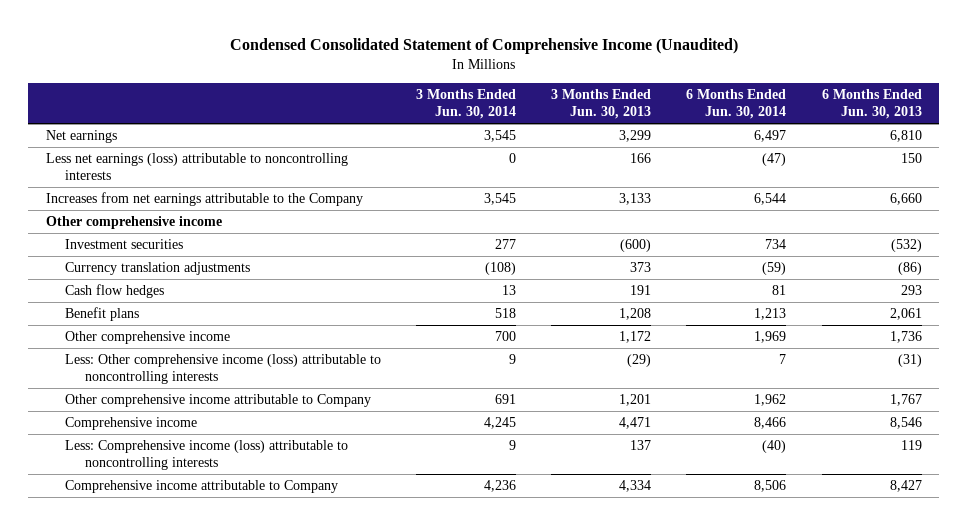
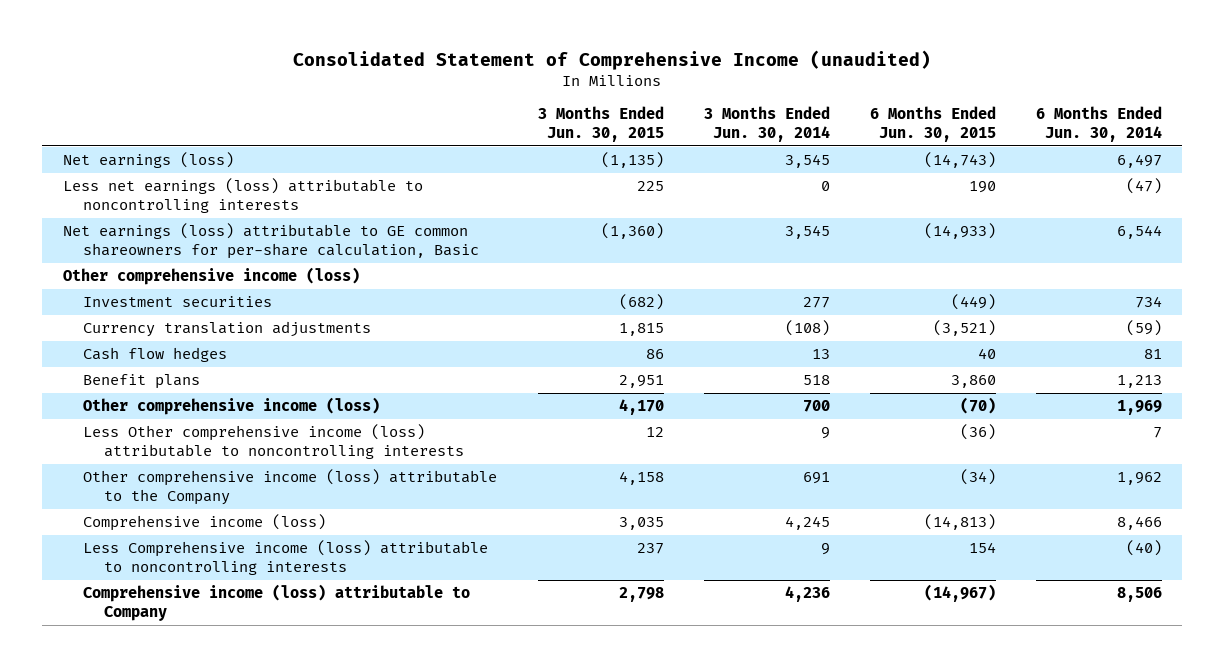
- Condensed Consolidated Statement of Comprehensive Income (Unaudited)
+ Consolidated Statement of Comprehensive Income (unaudited)
- | 3 Months Ended Jun. 30, 2014 | 3 Months Ended Jun. 30, 2013 | 6 Months Ended Jun. 30, 2014 | 6 Months Ended Jun. 30, 2013
+ | 3 Months Ended Jun. 30, 2015 | 3 Months Ended Jun. 30, 2014 | 6 Months Ended Jun. 30, 2015 | 6 Months Ended Jun. 30, 2014
- Net earnings | 3,545 | 3,299 | 6,497 | 6,810
+ Net earnings (loss) | (1,135) | 3,545 | (14,743) | 6,497
- Increases from net earnings attributable to the Company | 3,545 | 3,133 | 6,544 | 6,660
- Other comprehensive income
+ Net earnings (loss) attributable to GE common shareowners for per-share calculation, Basic | (1,360) | 3,545 | (14,933) | 6,544
+ Other comprehensive income (loss)
- Other comprehensive income | 700 | 1,172 | 1,969 | 1,736
- Less: Other comprehensive income (loss) attributable to noncontrolling interests | 9 | (29) | 7 | (31)
- Other comprehensive income attributable to Company | 691 | 1,201 | 1,962 | 1,767
- Comprehensive income | 4,245 | 4,471 | 8,466 | 8,546
- Less: Comprehensive income (loss) attributable to noncontrolling interests | 9 | 137 | (40) | 119
- Comprehensive income attributable to Company | 4,236 | 4,334 | 8,506 | 8,427
+ Other comprehensive income (loss) | 4,170 | 700 | (70) | 1,969
+ Less Other comprehensive income (loss) attributable to noncontrolling interests | 12 | 9 | (36) | 7
+ Other comprehensive income (loss) attributable to the Company | 4,158 | 691 | (34) | 1,962
+ Comprehensive income (loss) | 3,035 | 4,245 | (14,813) | 8,466
+ Less Comprehensive income (loss) attributable to noncontrolling interests | 237 | 9 | 154 | (40)
+ Comprehensive income (loss) attributable to Company | 2,798 | 4,236 | (14,967) | 8,506

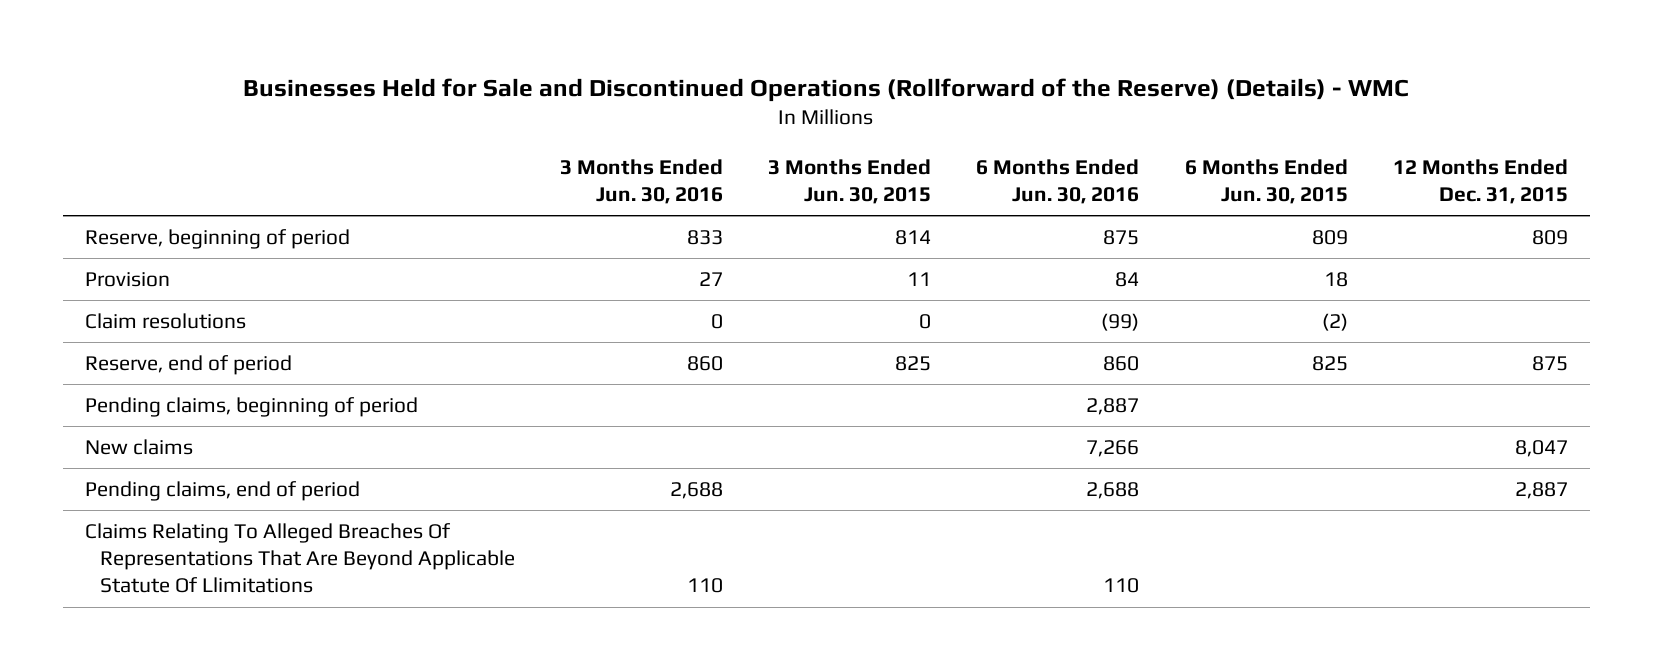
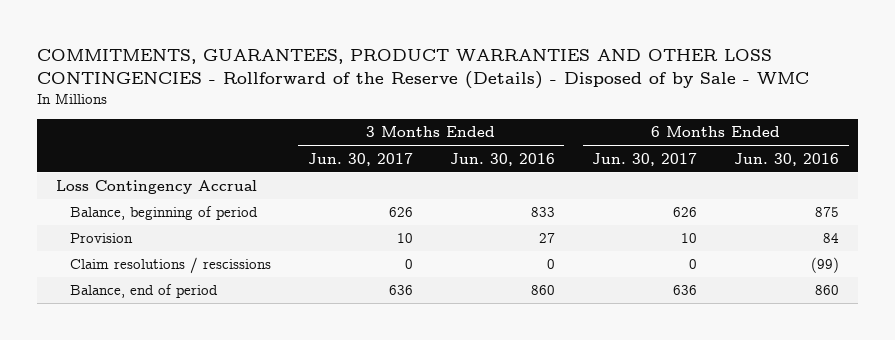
- Businesses Held for Sale and Discontinued Operations (Rollforward of the Reserve) (Details) - WMC
+ COMMITMENTS, GUARANTEES, PRODUCT WARRANTIES AND OTHER LOSS CONTINGENCIES - Rollforward of the Reserve (Details) - Disposed of by Sale - WMC
- | 3 Months Ended Jun. 30, 2016 | 3 Months Ended Jun. 30, 2015 | 6 Months Ended Jun. 30, 2016 | 6 Months Ended Jun. 30, 2015 | 12 Months Ended Dec. 31, 2015
+ | 3 Months Ended Jun. 30, 2017 | 3 Months Ended Jun. 30, 2016 | 6 Months Ended Jun. 30, 2017 | 6 Months Ended Jun. 30, 2016
- Reserve, beginning of period | 833 | 814 | 875 | 809 | 809
+ Loss Contingency Accrual
+ Balance, beginning of period | 626 | 833 | 626 | 875
- Claim resolutions | 0 | 0 | (99) | (2) |
- Reserve, end of period | 860 | 825 | 860 | 825 | 875
- Pending claims, beginning of period | | | 2,887 | |
- New claims | | | 7,266 | | 8,047
- Pending claims, end of period | 2,688 | | 2,688 | | 2,887
- Claims Relating To Alleged Breaches Of Representations That Are Beyond Applicable Statute Of Llimitations | 110 | | 110 | |
+ Claim resolutions / rescissions | 0 | 0 | 0 | (99)
+ Balance, end of period | 636 | 860 | 636 | 860

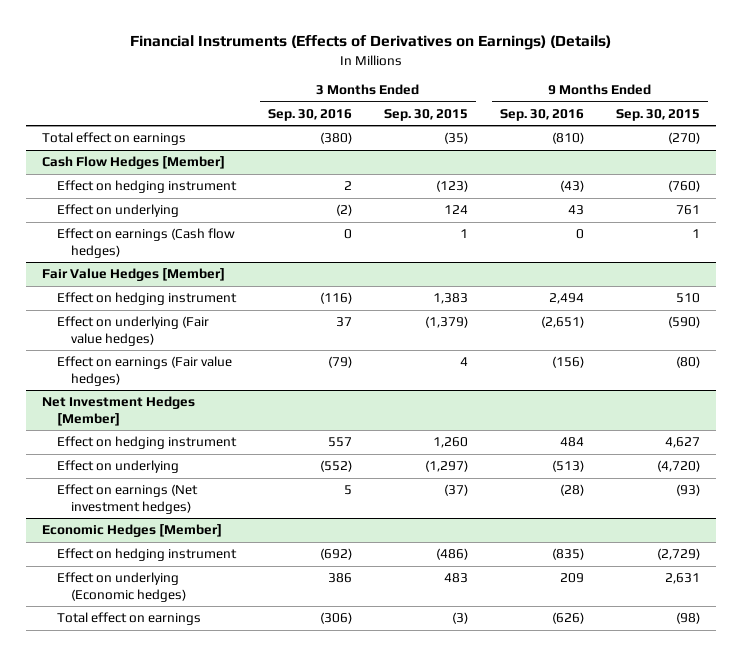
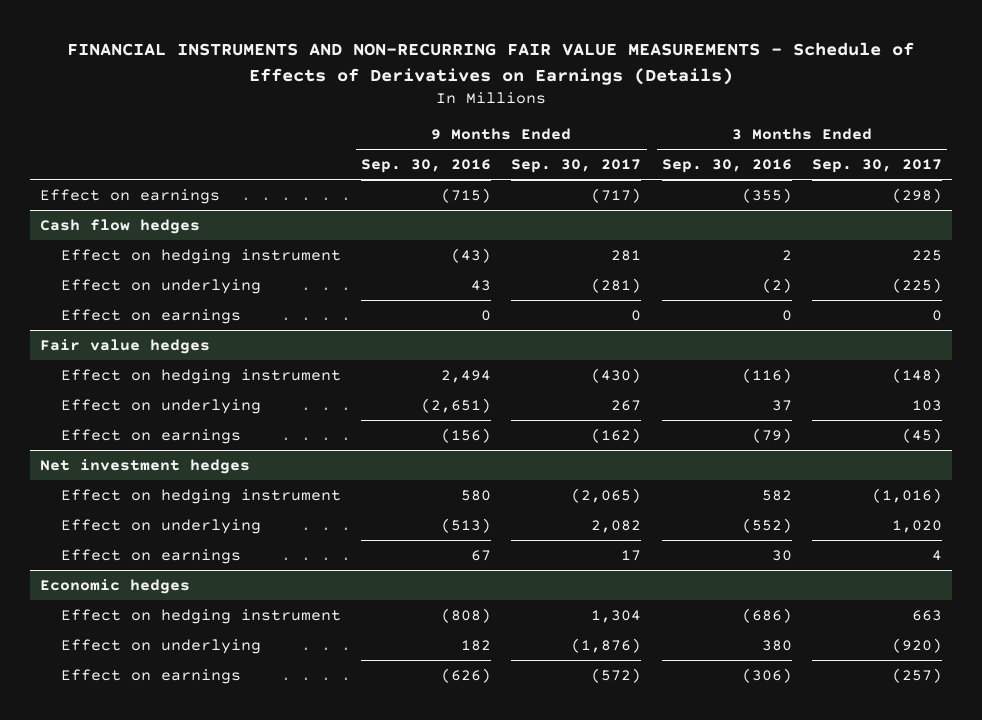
- Financial Instruments (Effects of Derivatives on Earnings) (Details)
+ FINANCIAL INSTRUMENTS AND NON-RECURRING FAIR VALUE MEASUREMENTS - Schedule of Effects of Derivatives on Earnings (Details)
- | 3 Months Ended Sep. 30, 2016 | 3 Months Ended Sep. 30, 2015 | 9 Months Ended Sep. 30, 2016 | 9 Months Ended Sep. 30, 2015
+ | 9 Months Ended Sep. 30, 2016 | 9 Months Ended Sep. 30, 2017 | 3 Months Ended Sep. 30, 2016 | 3 Months Ended Sep. 30, 2017
- Total effect on earnings | (380) | (35) | (810) | (270)
- Cash Flow Hedges [Member]
+ Effect on earnings | (715) | (717) | (355) | (298)
+ Cash flow hedges
- Effect on earnings (Cash flow hedges) | 0 | 1 | 0 | 1
- Fair Value Hedges [Member]
+ Effect on earnings | 0 | 0 | 0 | 0
+ Fair value hedges
- Effect on underlying (Fair value hedges) | 37 | (1,379) | (2,651) | (590)
- Effect on earnings (Fair value hedges) | (79) | 4 | (156) | (80)
- Net Investment Hedges [Member]
- Effect on hedging instrument | 557 | 1,260 | 484 | 4,627
+ Effect on underlying | (2,651) | 267 | 37 | 103
+ Effect on earnings | (156) | (162) | (79) | (45)
+ Net investment hedges
+ Effect on hedging instrument | 580 | (2,065) | 582 | (1,016)
- Effect on earnings (Net investment hedges) | 5 | (37) | (28) | (93)
- Economic Hedges [Member]
- Effect on hedging instrument | (692) | (486) | (835) | (2,729)
- Effect on underlying (Economic hedges) | 386 | 483 | 209 | 2,631
- Total effect on earnings | (306) | (3) | (626) | (98)
+ Effect on earnings | 67 | 17 | 30 | 4
+ Economic hedges
+ Effect on hedging instrument | (808) | 1,304 | (686) | 663
+ Effect on underlying | 182 | (1,876) | 380 | (920)
+ Effect on earnings | (626) | (572) | (306) | (257)

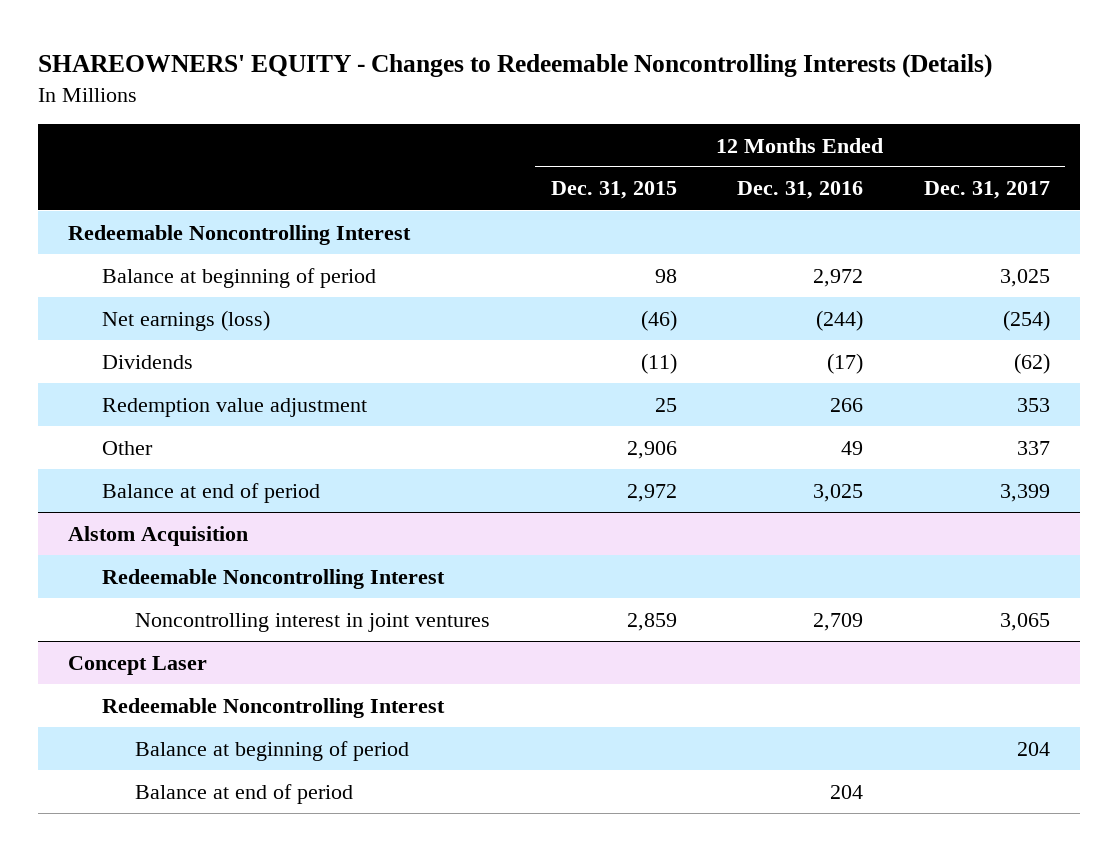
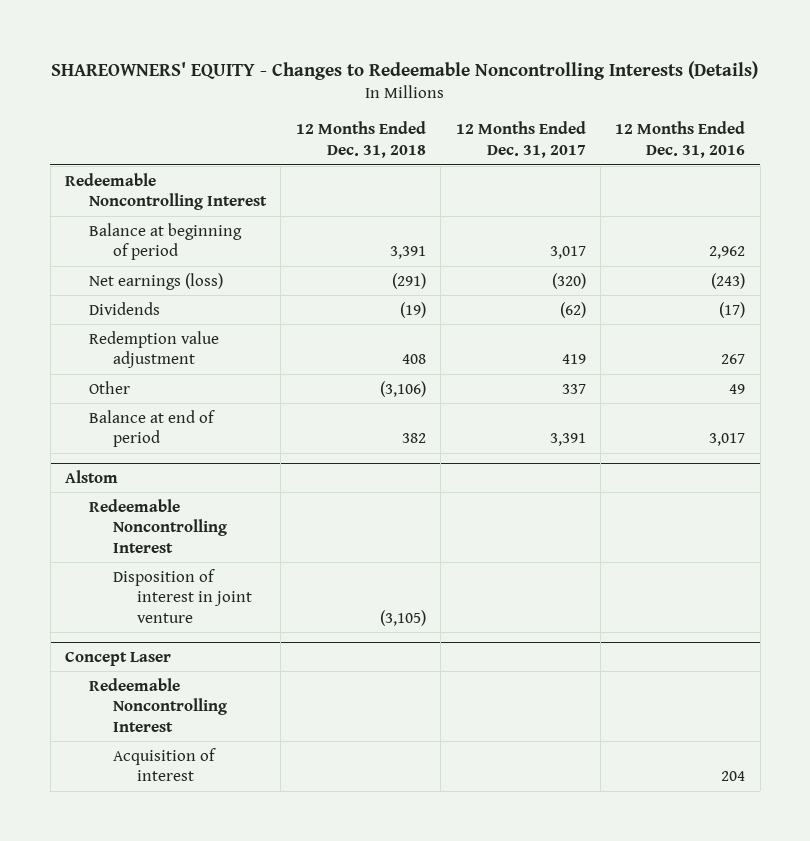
- | 12 Months Ended Dec. 31, 2015 | 12 Months Ended Dec. 31, 2016 | 12 Months Ended Dec. 31, 2017
+ | 12 Months Ended Dec. 31, 2018 | 12 Months Ended Dec. 31, 2017 | 12 Months Ended Dec. 31, 2016
- Balance at beginning of period | 98 | 2,972 | 3,025
- Net earnings (loss) | (46) | (244) | (254)
+ Balance at beginning of period | 3,391 | 3,017 | 2,962
+ Net earnings (loss) | (291) | (320) | (243)
- Redemption value adjustment | 25 | 266 | 353
+ Redemption value adjustment | 408 | 419 | 267
- Balance at end of period | 2,972 | 3,025 | 3,399
- Alstom Acquisition
+ Balance at end of period | 382 | 3,391 | 3,017
+ Alstom
- Noncontrolling interest in joint ventures | 2,859 | 2,709 | 3,065
+ Disposition of interest in joint venture | (3,105) | |
@ Concept Laser
- Balance at beginning of period | | | 204
- Balance at end of period | | 204 |
+ Acquisition of interest | | | 204

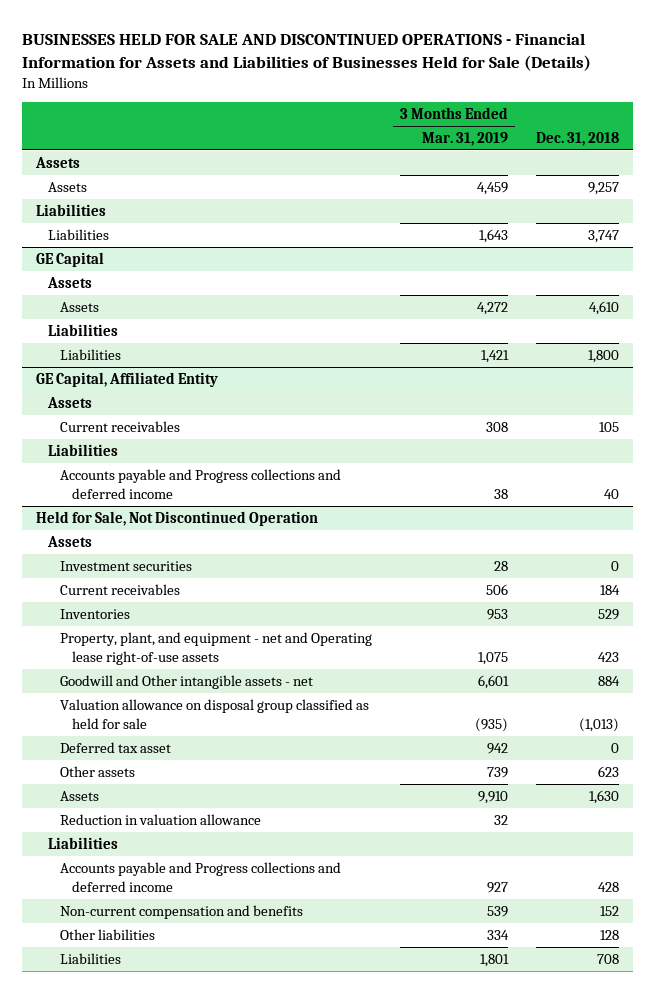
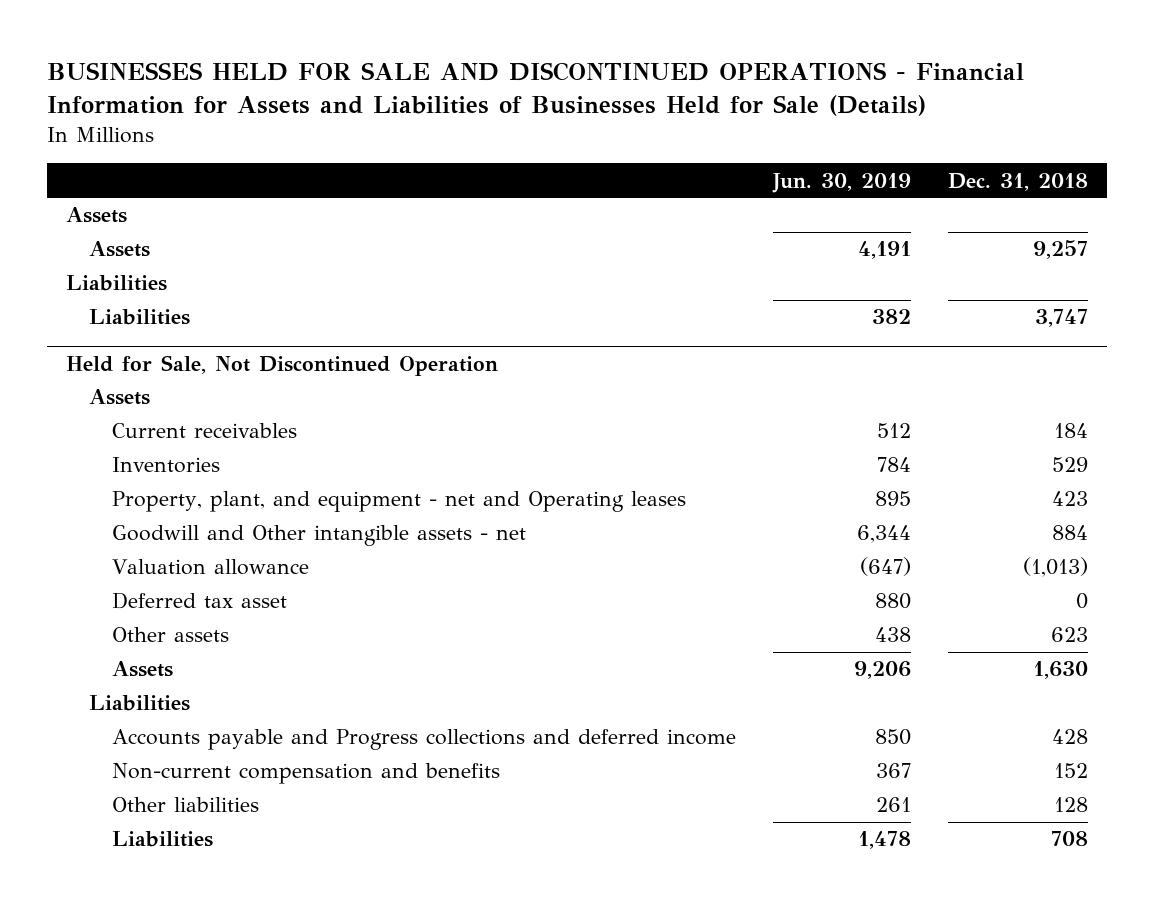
- | 3 Months Ended Mar. 31, 2019 | Dec. 31, 2018
+ | Jun. 30, 2019 | Dec. 31, 2018
- GE Capital
- Assets
- Assets | 4,272 | 4,610
- Liabilities
- Liabilities | 1,421 | 1,800
- GE Capital, Affiliated Entity
- Assets
- Current receivables | 308 | 105
- Liabilities
- Accounts payable and Progress collections and deferred income | 38 | 40
@ Held for Sale, Not Discontinued Operation
- Investment securities | 28 | 0
- Property, plant, and equipment - net and Operating lease right-of-use assets | 1,075 | 423
+ Property, plant, and equipment - net and Operating leases | 895 | 423
- Valuation allowance on disposal group classified as held for sale | (935) | (1,013)
+ Valuation allowance | (647) | (1,013)
- Reduction in valuation allowance | 32 |

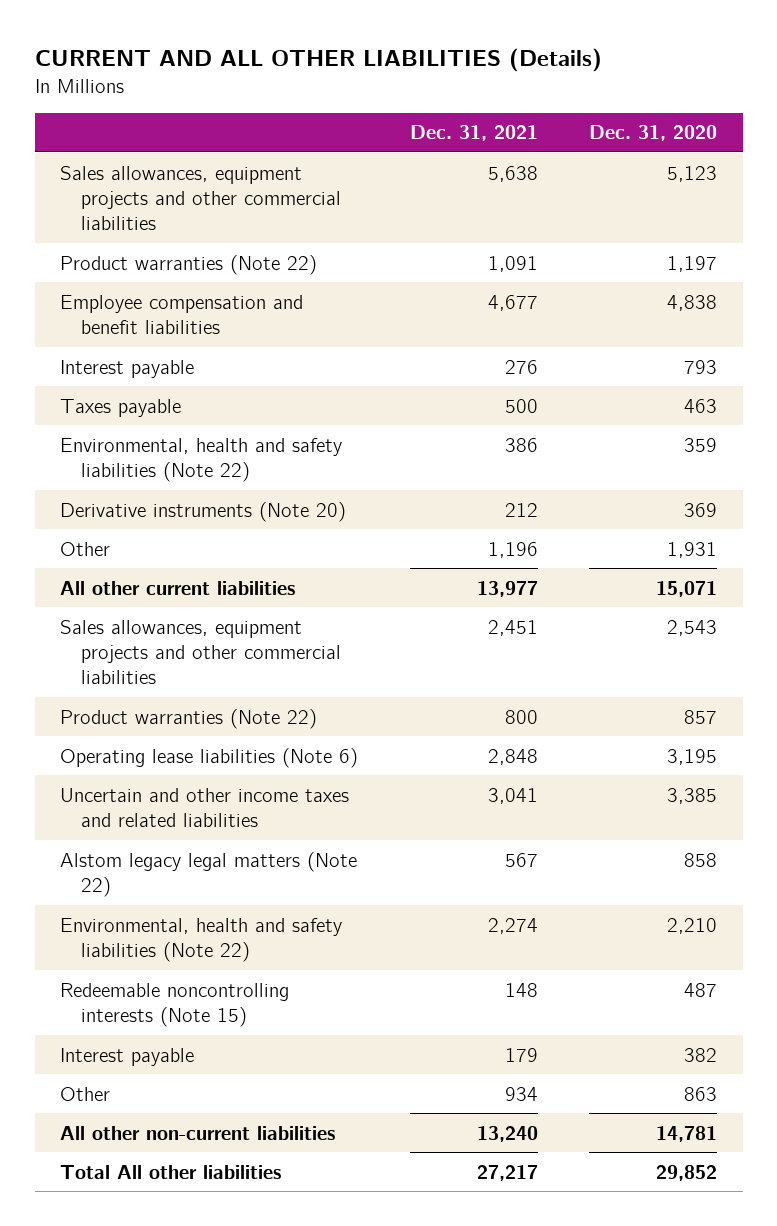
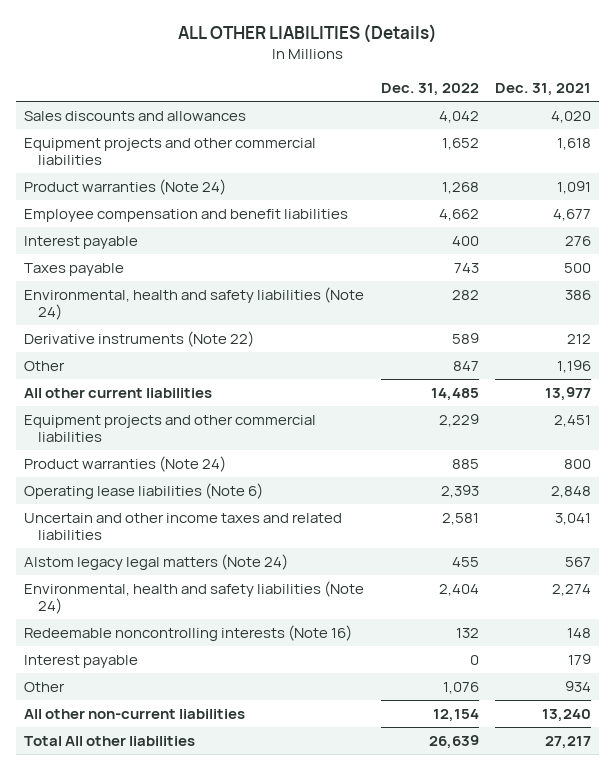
- CURRENT AND ALL OTHER LIABILITIES (Details)
+ ALL OTHER LIABILITIES (Details)
- | Dec. 31, 2021 | Dec. 31, 2020
+ | Dec. 31, 2022 | Dec. 31, 2021
- Sales allowances, equipment projects and other commercial liabilities | 5,638 | 5,123
- Product warranties (Note 22) | 1,091 | 1,197
+ Sales discounts and allowances | 4,042 | 4,020
+ Equipment projects and other commercial liabilities | 1,652 | 1,618
+ Product warranties (Note 24) | 1,268 | 1,091
- Environmental, health and safety liabilities (Note 22) | 386 | 359
- Derivative instruments (Note 20) | 212 | 369
+ Environmental, health and safety liabilities (Note 24) | 282 | 386
+ Derivative instruments (Note 22) | 589 | 212
- Sales allowances, equipment projects and other commercial liabilities | 2,451 | 2,543
- Product warranties (Note 22) | 800 | 857
+ Equipment projects and other commercial liabilities | 2,229 | 2,451
+ Product warranties (Note 24) | 885 | 800
- Alstom legacy legal matters (Note 22) | 567 | 858
- Environmental, health and safety liabilities (Note 22) | 2,274 | 2,210
- Redeemable noncontrolling interests (Note 15) | 148 | 487
+ Alstom legacy legal matters (Note 24) | 455 | 567
+ Environmental, health and safety liabilities (Note 24) | 2,404 | 2,274
+ Redeemable noncontrolling interests (Note 16) | 132 | 148

